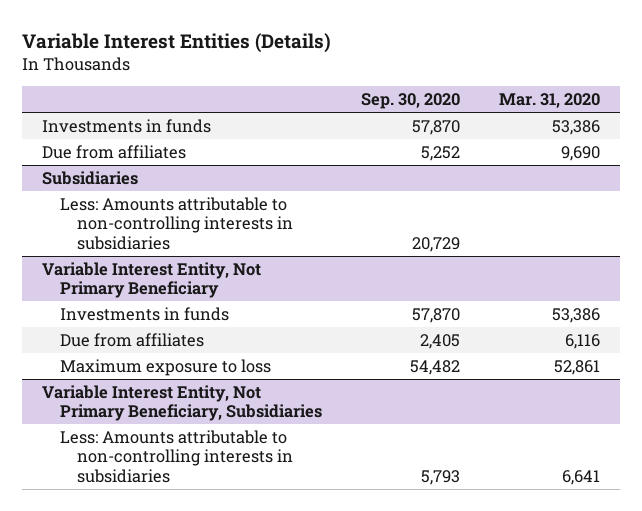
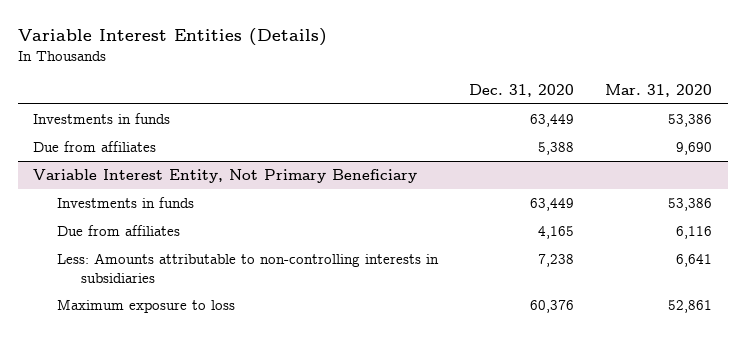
- | Sep. 30, 2020 | Mar. 31, 2020
+ | Dec. 31, 2020 | Mar. 31, 2020
- Subsidiaries
- Less: Amounts attributable to non-controlling interests in subsidiaries | 20,729 |
- Variable Interest Entity, Not Primary Beneficiary, Subsidiaries
@ Variable Interest Entity, Not Primary Beneficiary
moved down: Maximum exposure to loss | 60,376 | 52,861

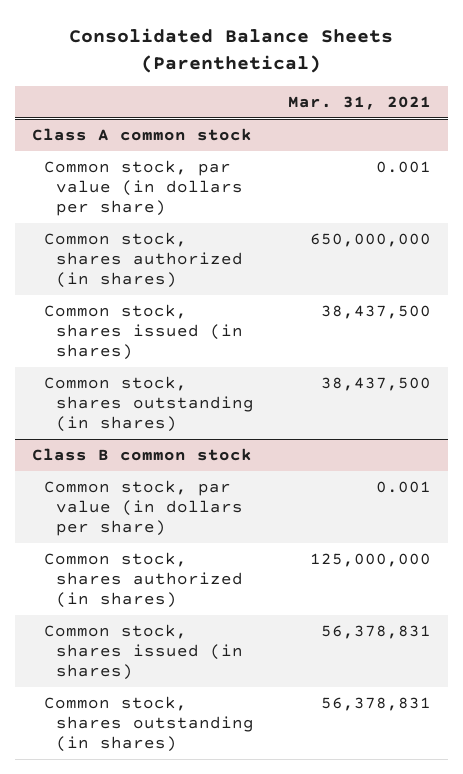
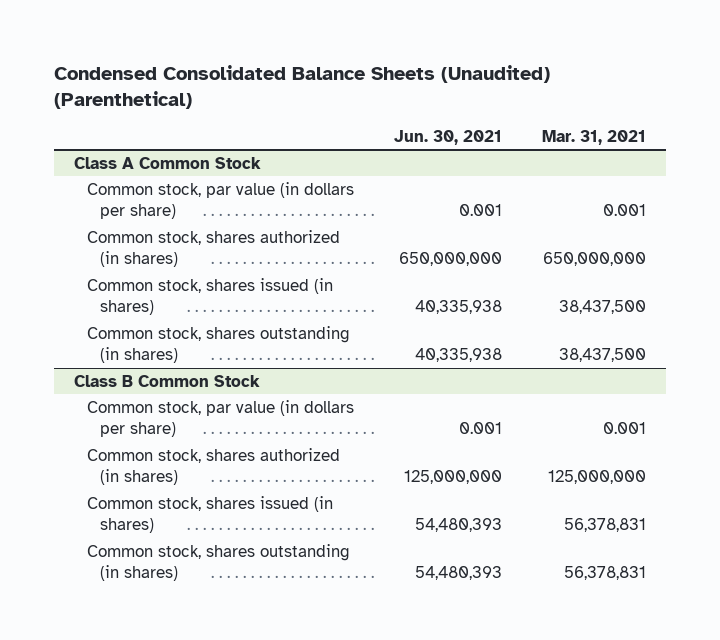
- Consolidated Balance Sheets (Parenthetical)
+ Condensed Consolidated Balance Sheets (Unaudited) (Parenthetical)
- | Mar. 31, 2021
+ | Jun. 30, 2021 | Mar. 31, 2021
- Class A common stock
+ Class A Common Stock
- Class B common stock
+ Class B Common Stock

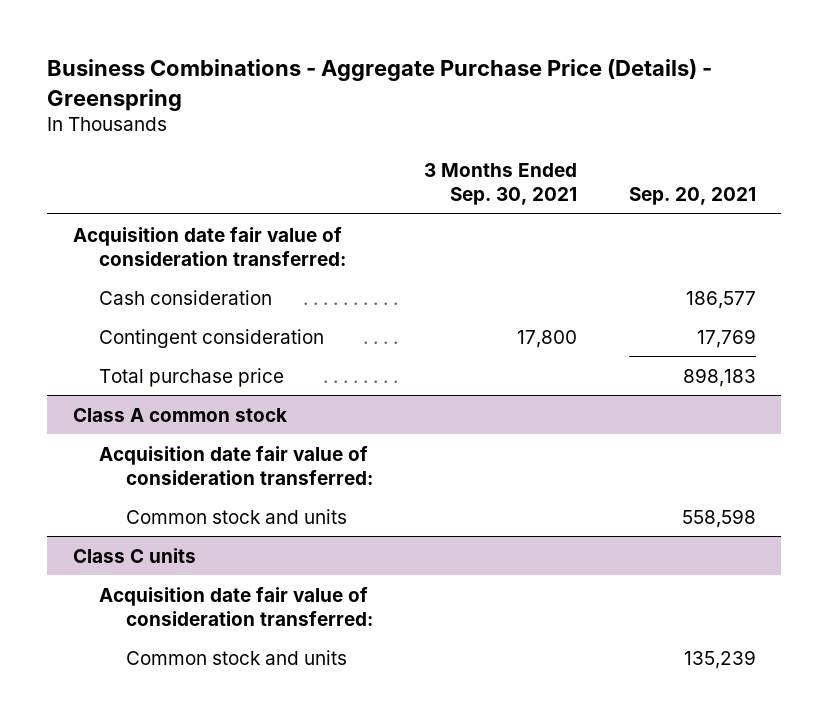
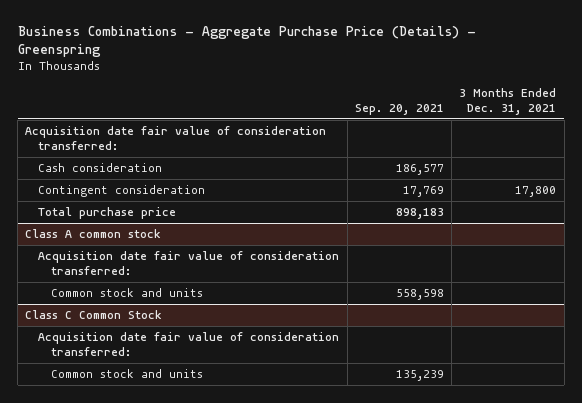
- | 3 Months Ended Sep. 30, 2021 | Sep. 20, 2021
+ | Sep. 20, 2021 | 3 Months Ended Dec. 31, 2021
- Class C units
+ Class C Common Stock

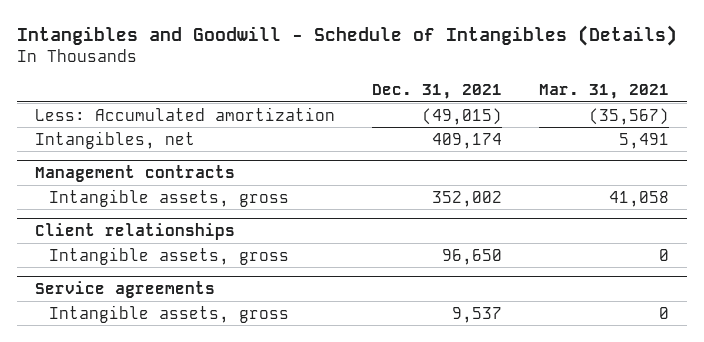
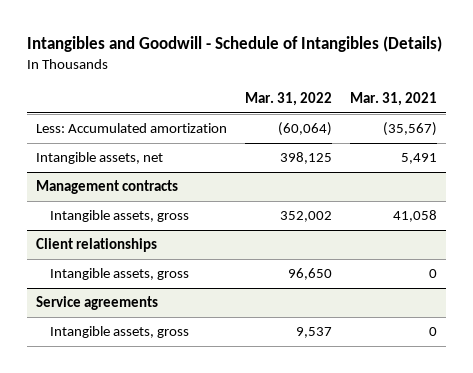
- | Dec. 31, 2021 | Mar. 31, 2021
+ | Mar. 31, 2022 | Mar. 31, 2021
- Intangibles, net | 409,174 | 5,491
+ Intangible assets, net | 398,125 | 5,491

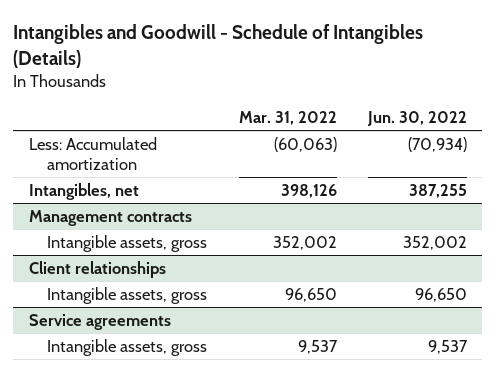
- | Mar. 31, 2022 | Mar. 31, 2021
+ | Mar. 31, 2022 | Jun. 30, 2022
- Less: Accumulated amortization | (60,064) | (35,567)
- Intangible assets, net | 398,125 | 5,491
+ Less: Accumulated amortization | (60,063) | (70,934)
+ Intangibles, net | 398,126 | 387,255

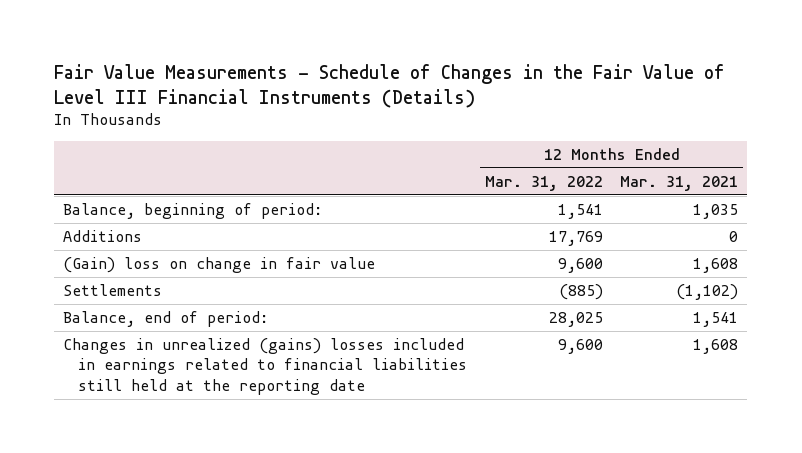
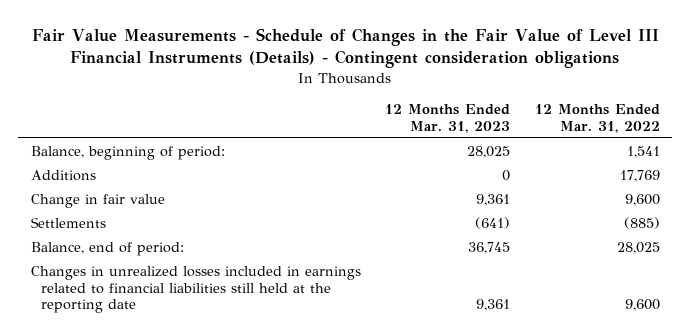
- Fair Value Measurements - Schedule of Changes in the Fair Value of Level III Financial Instruments (Details)
+ Fair Value Measurements - Schedule of Changes in the Fair Value of Level III Financial Instruments (Details) - Contingent consideration obligations
- | 12 Months Ended Mar. 31, 2022 | 12 Months Ended Mar. 31, 2021
+ | 12 Months Ended Mar. 31, 2023 | 12 Months Ended Mar. 31, 2022
- (Gain) loss on change in fair value | 9,600 | 1,608
+ Change in fair value | 9,361 | 9,600
- Changes in unrealized (gains) losses included in earnings related to financial liabilities still held at the reporting date | 9,600 | 1,608
+ Changes in unrealized losses included in earnings related to financial liabilities still held at the reporting date | 9,361 | 9,600

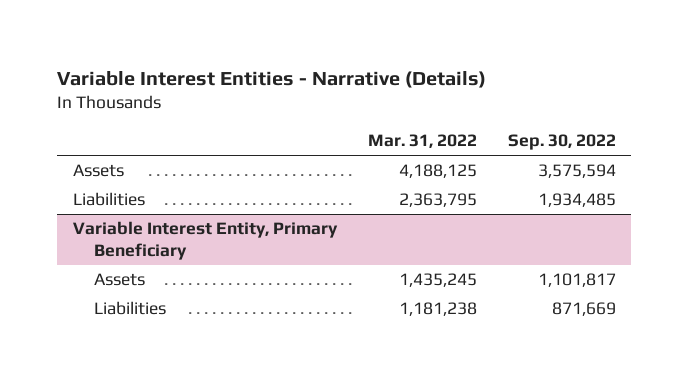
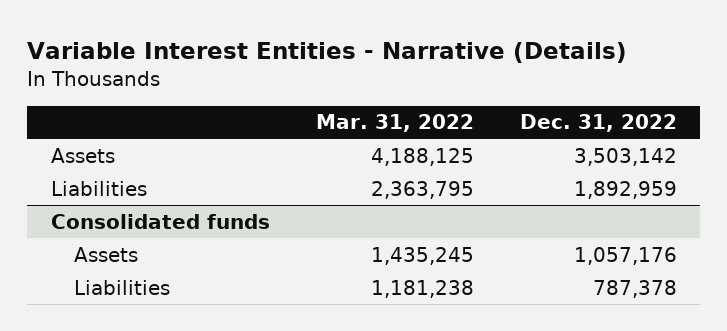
- | Mar. 31, 2022 | Sep. 30, 2022
+ | Mar. 31, 2022 | Dec. 31, 2022
- Variable Interest Entity, Primary Beneficiary
+ Consolidated funds

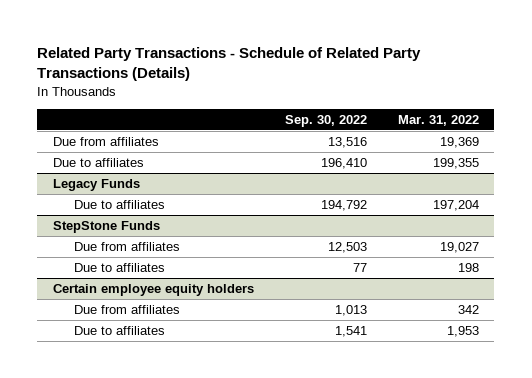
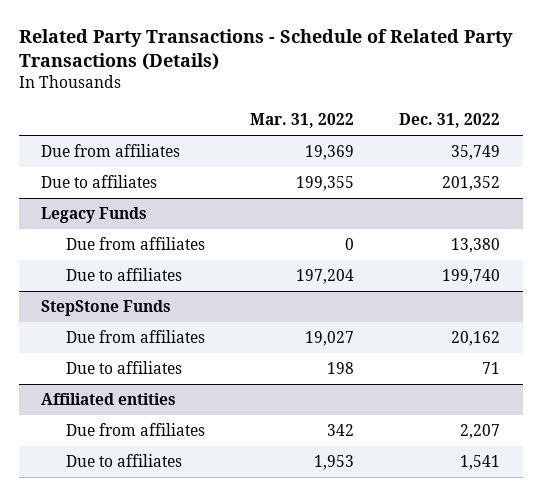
- | Sep. 30, 2022 | Mar. 31, 2022
+ | Mar. 31, 2022 | Dec. 31, 2022
@ Legacy Funds
+ Due from affiliates | 0 | 13,380
- Certain employee equity holders
+ Affiliated entities

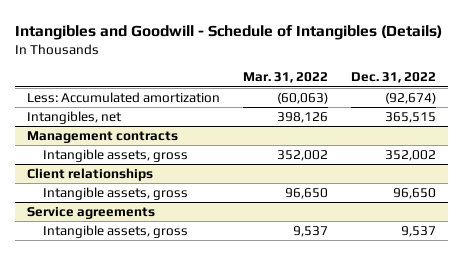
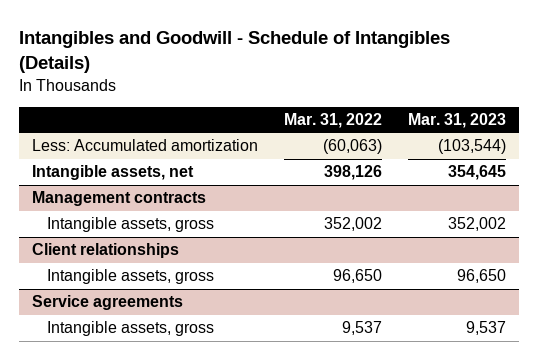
- | Mar. 31, 2022 | Dec. 31, 2022
+ | Mar. 31, 2022 | Mar. 31, 2023
- Intangibles, net | 398,126 | 365,515
+ Intangible assets, net | 398,126 | 354,645

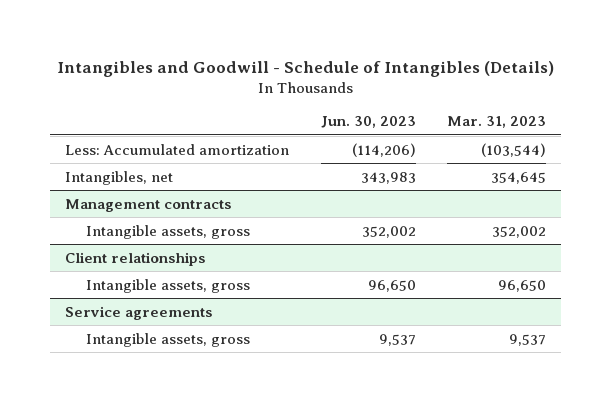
- | Mar. 31, 2022 | Mar. 31, 2023
+ | Jun. 30, 2023 | Mar. 31, 2023
- Intangible assets, net | 398,126 | 354,645
+ Intangibles, net | 343,983 | 354,645

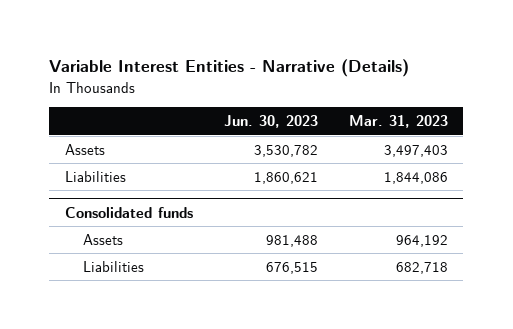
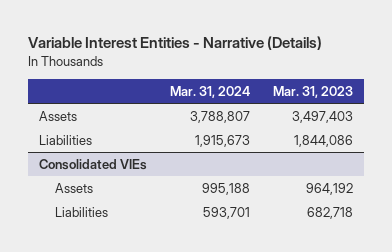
- | Jun. 30, 2023 | Mar. 31, 2023
+ | Mar. 31, 2024 | Mar. 31, 2023
- Consolidated funds
+ Consolidated VIEs

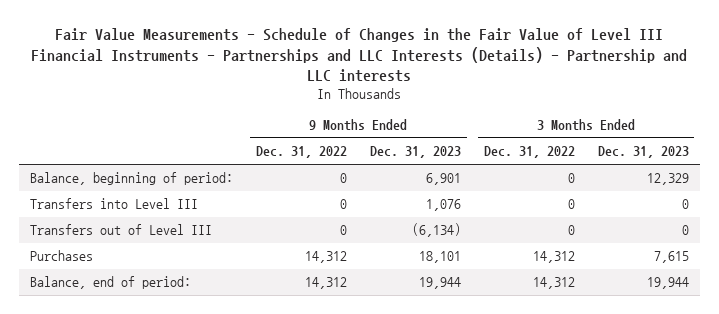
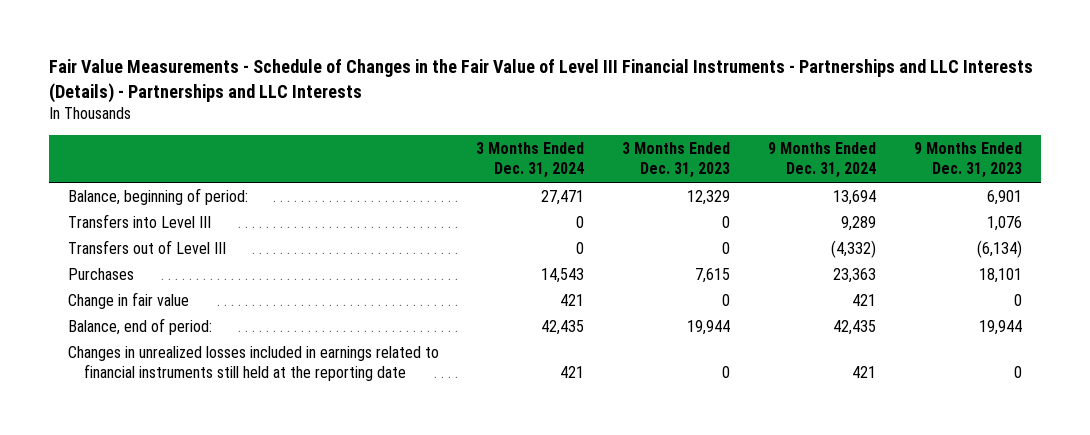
- Fair Value Measurements - Schedule of Changes in the Fair Value of Level III Financial Instruments - Partnerships and LLC Interests (Details) - Partnership and LLC interests
+ Fair Value Measurements - Schedule of Changes in the Fair Value of Level III Financial Instruments - Partnerships and LLC Interests (Details) - Partnerships and LLC Interests
- | 9 Months Ended Dec. 31, 2022 | 9 Months Ended Dec. 31, 2023 | 3 Months Ended Dec. 31, 2022 | 3 Months Ended Dec. 31, 2023
+ | 3 Months Ended Dec. 31, 2024 | 3 Months Ended Dec. 31, 2023 | 9 Months Ended Dec. 31, 2024 | 9 Months Ended Dec. 31, 2023
+ Change in fair value | 421 | 0 | 421 | 0
+ Changes in unrealized losses included in earnings related to financial instruments still held at the reporting date | 421 | 0 | 421 | 0

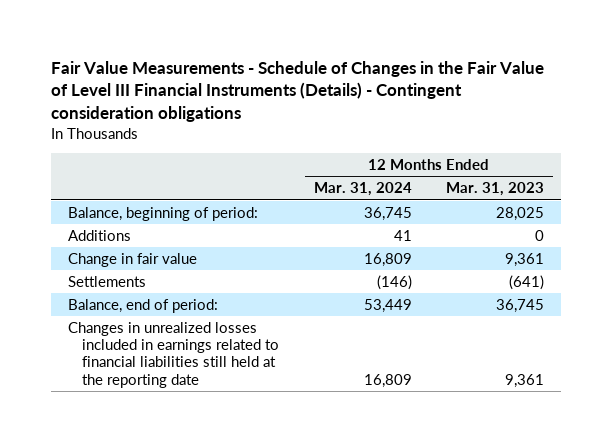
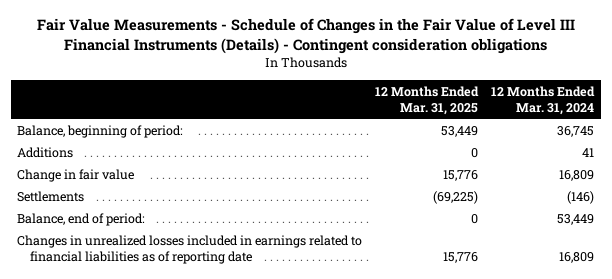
- | 12 Months Ended Mar. 31, 2024 | 12 Months Ended Mar. 31, 2023
+ | 12 Months Ended Mar. 31, 2025 | 12 Months Ended Mar. 31, 2024
- Changes in unrealized losses included in earnings related to financial liabilities still held at the reporting date | 16,809 | 9,361
+ Changes in unrealized losses included in earnings related to financial liabilities as of reporting date | 15,776 | 16,809

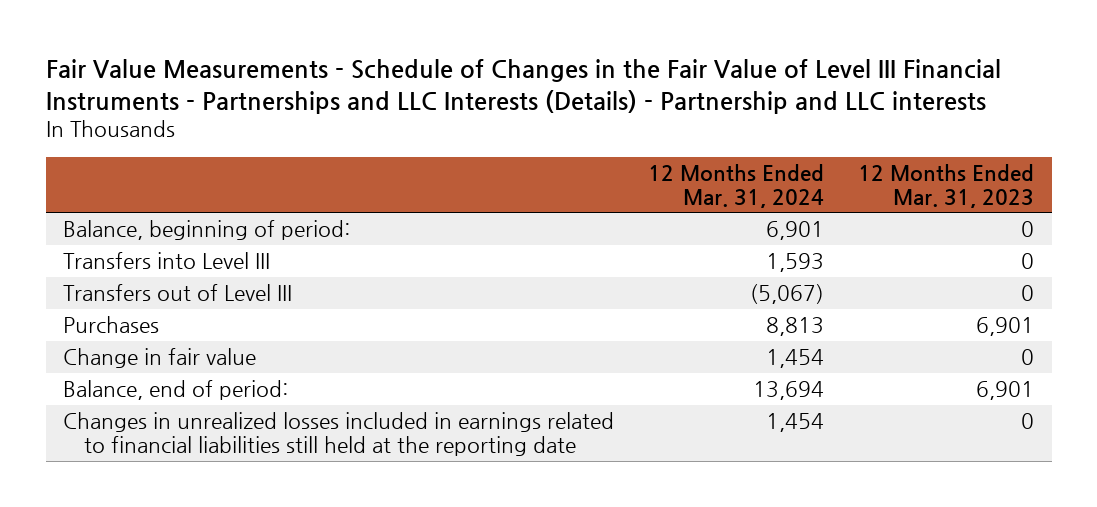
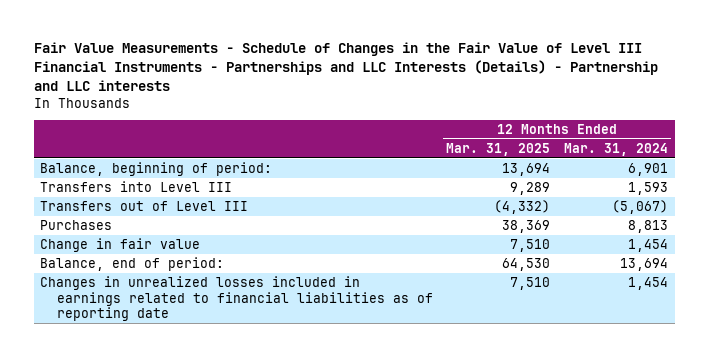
- | 12 Months Ended Mar. 31, 2024 | 12 Months Ended Mar. 31, 2023
+ | 12 Months Ended Mar. 31, 2025 | 12 Months Ended Mar. 31, 2024
- Changes in unrealized losses included in earnings related to financial liabilities still held at the reporting date | 1,454 | 0
+ Changes in unrealized losses included in earnings related to financial liabilities as of reporting date | 7,510 | 1,454

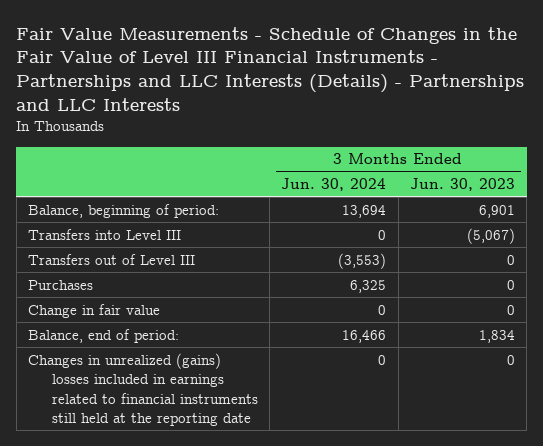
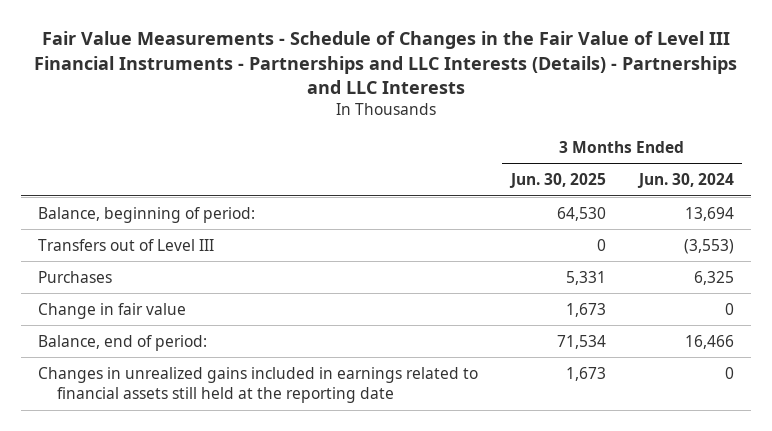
- | 3 Months Ended Jun. 30, 2024 | 3 Months Ended Jun. 30, 2023
+ | 3 Months Ended Jun. 30, 2025 | 3 Months Ended Jun. 30, 2024
- Transfers into Level III | 0 | (5,067)
- Changes in unrealized (gains) losses included in earnings related to financial instruments still held at the reporting date | 0 | 0
+ Changes in unrealized gains included in earnings related to financial assets still held at the reporting date | 1,673 | 0

